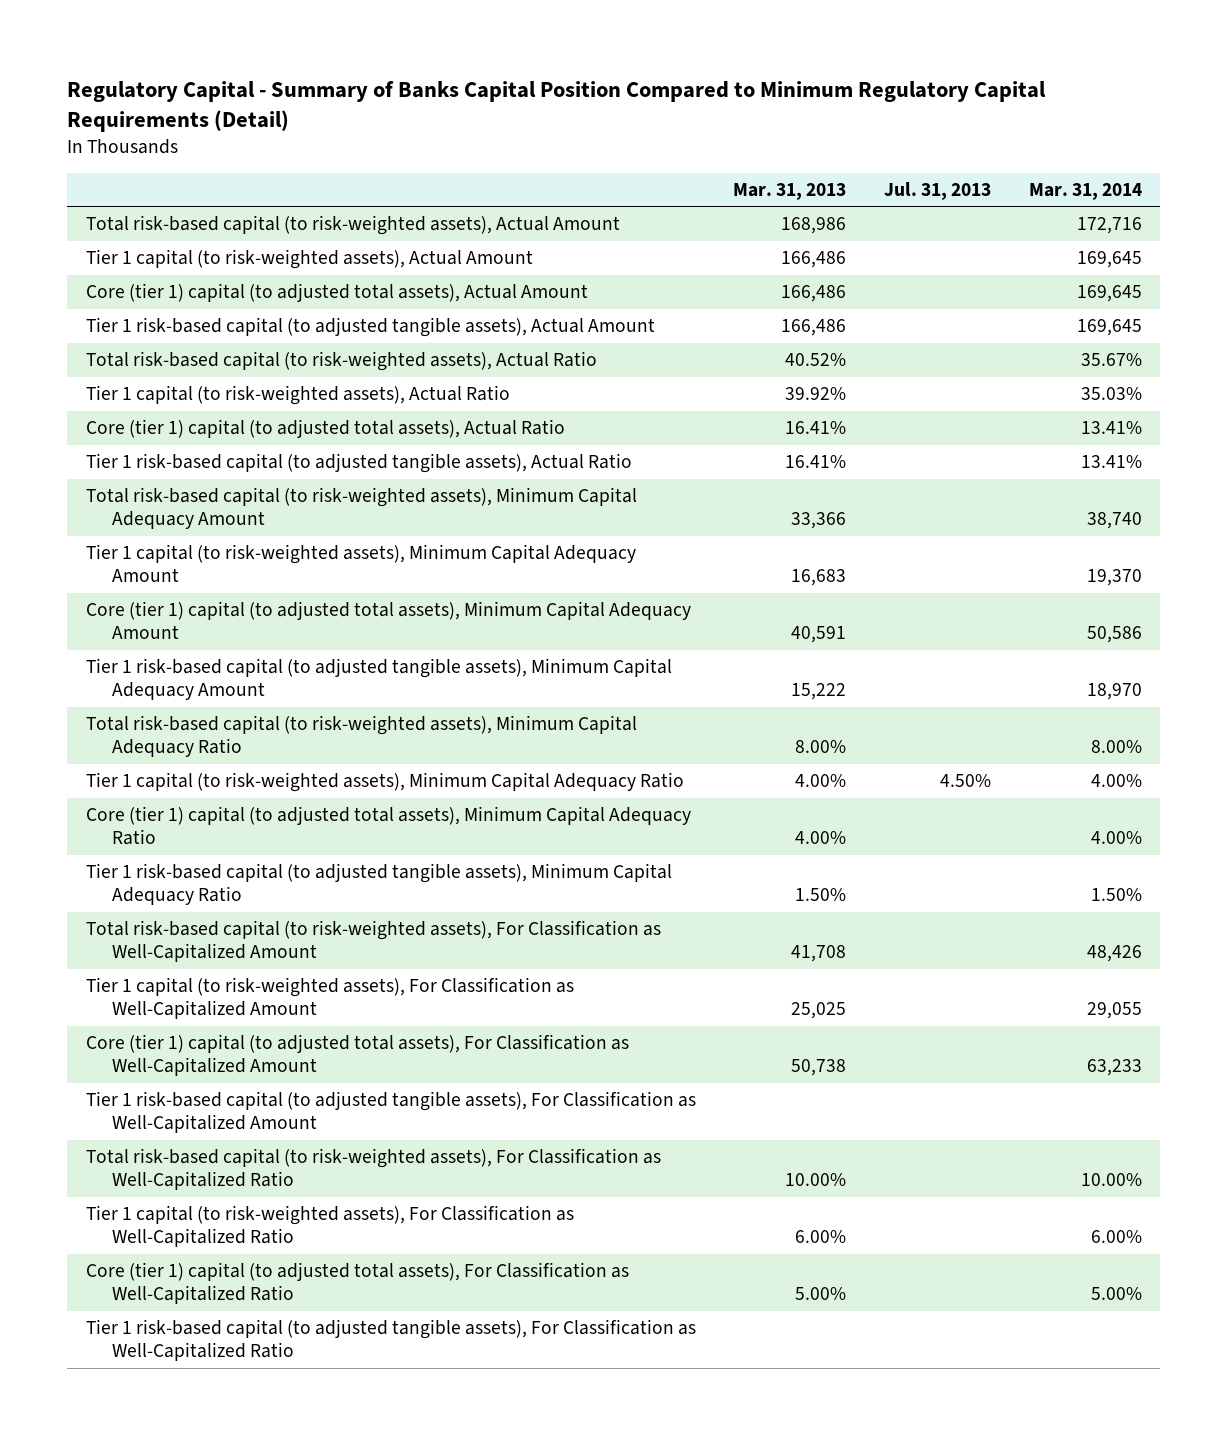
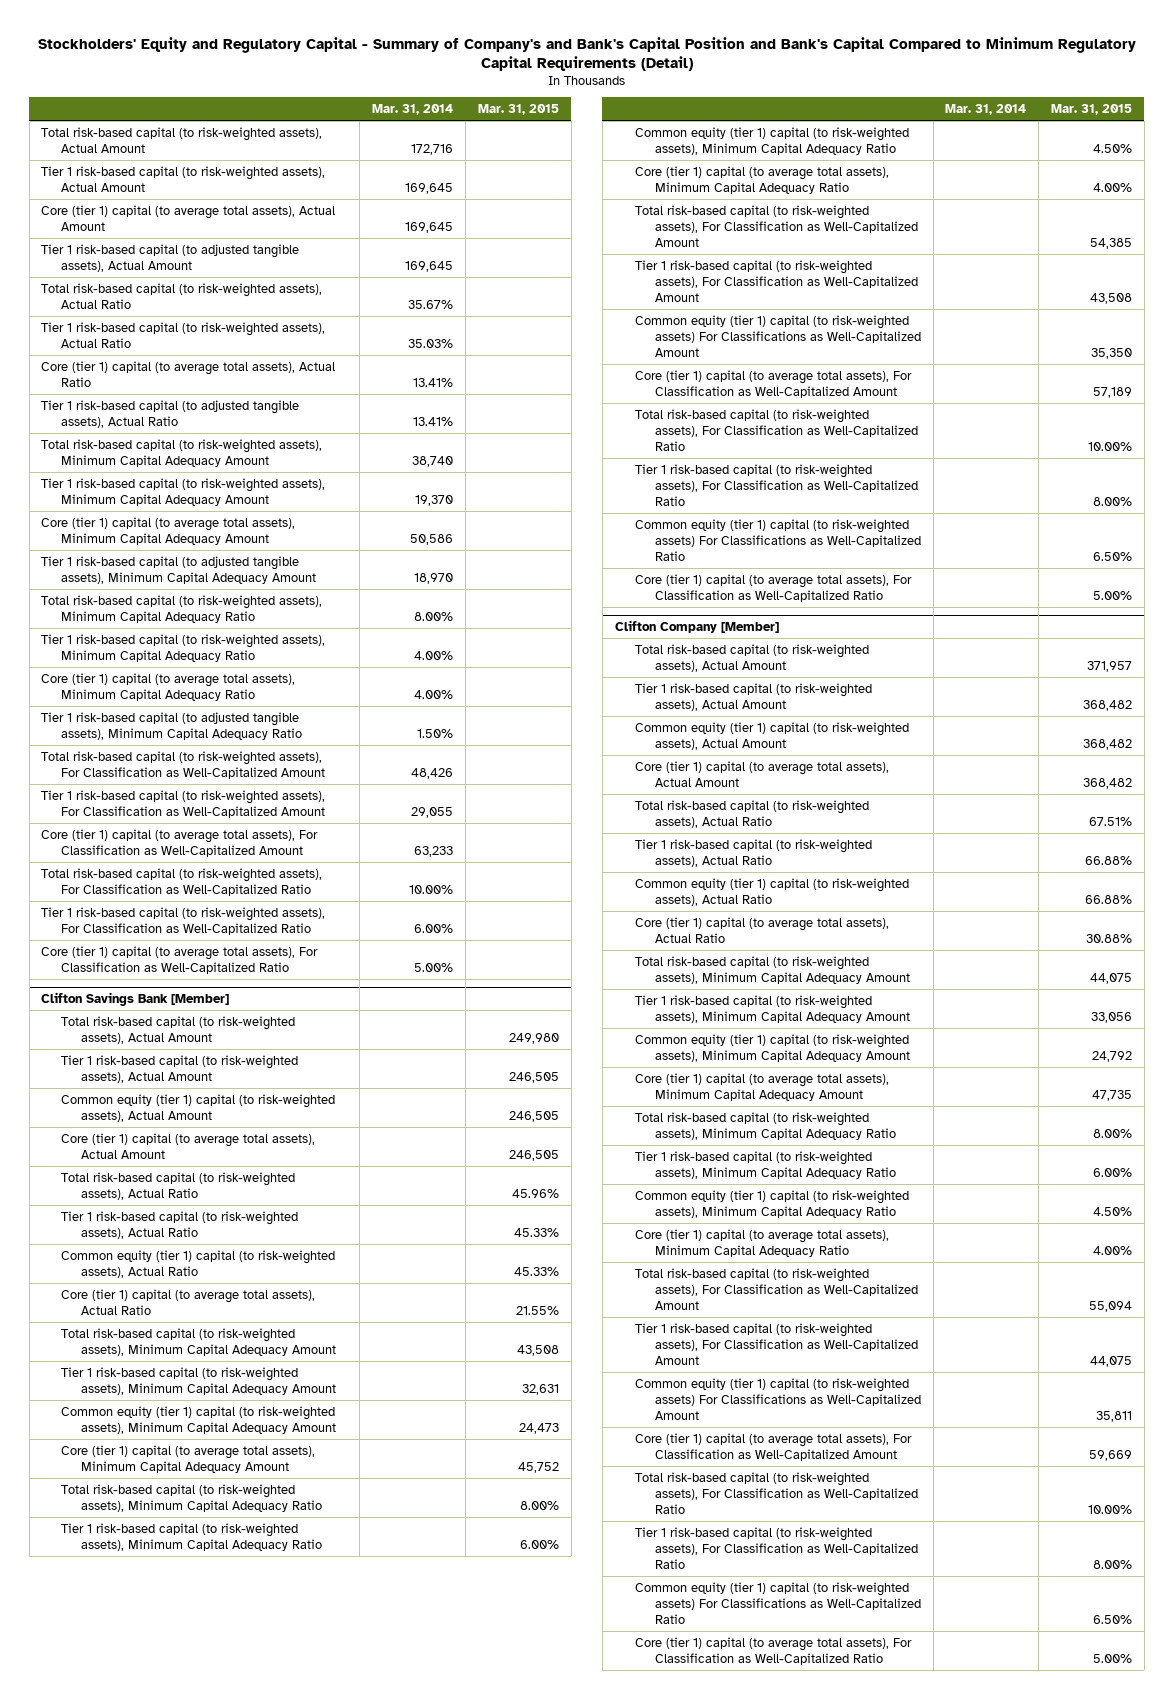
- Regulatory Capital - Summary of Banks Capital Position Compared to Minimum Regulatory Capital Requirements (Detail)
+ Stockholders' Equity and Regulatory Capital - Summary of Company's and Bank's Capital Position and Bank's Capital Compared to Minimum Regulatory Capital Requirements (Detail)
- | Mar. 31, 2013 | Jul. 31, 2013 | Mar. 31, 2014
+ | Mar. 31, 2014 | Mar. 31, 2015
- Tier 1 capital (to risk-weighted assets), Actual Amount | 166,486 | | 169,645
- Core (tier 1) capital (to adjusted total assets), Actual Amount | 166,486 | | 169,645
+ Tier 1 risk-based capital (to risk-weighted assets), Actual Amount | 169,645 |
+ Core (tier 1) capital (to average total assets), Actual Amount | 169,645 |
- Tier 1 capital (to risk-weighted assets), Actual Ratio | 39.92% | | 35.03%
- Core (tier 1) capital (to adjusted total assets), Actual Ratio | 16.41% | | 13.41%
+ Tier 1 risk-based capital (to risk-weighted assets), Actual Ratio | 35.03% |
+ Core (tier 1) capital (to average total assets), Actual Ratio | 13.41% |
- Tier 1 capital (to risk-weighted assets), Minimum Capital Adequacy Amount | 16,683 | | 19,370
- Core (tier 1) capital (to adjusted total assets), Minimum Capital Adequacy Amount | 40,591 | | 50,586
+ Tier 1 risk-based capital (to risk-weighted assets), Minimum Capital Adequacy Amount | 19,370 |
+ Core (tier 1) capital (to average total assets), Minimum Capital Adequacy Amount | 50,586 |
- Tier 1 capital (to risk-weighted assets), Minimum Capital Adequacy Ratio | 4.00% | 4.50% | 4.00%
- Core (tier 1) capital (to adjusted total assets), Minimum Capital Adequacy Ratio | 4.00% | | 4.00%
+ Tier 1 risk-based capital (to risk-weighted assets), Minimum Capital Adequacy Ratio | 4.00% |
+ Core (tier 1) capital (to average total assets), Minimum Capital Adequacy Ratio | 4.00% |
- Tier 1 capital (to risk-weighted assets), For Classification as Well-Capitalized Amount | 25,025 | | 29,055
- Core (tier 1) capital (to adjusted total assets), For Classification as Well-Capitalized Amount | 50,738 | | 63,233
- Tier 1 risk-based capital (to adjusted tangible assets), For Classification as Well-Capitalized Amount
+ Tier 1 risk-based capital (to risk-weighted assets), For Classification as Well-Capitalized Amount | 29,055 |
+ Core (tier 1) capital (to average total assets), For Classification as Well-Capitalized Amount | 63,233 |
- Tier 1 capital (to risk-weighted assets), For Classification as Well-Capitalized Ratio | 6.00% | | 6.00%
- Core (tier 1) capital (to adjusted total assets), For Classification as Well-Capitalized Ratio | 5.00% | | 5.00%
- Tier 1 risk-based capital (to adjusted tangible assets), For Classification as Well-Capitalized Ratio
+ Tier 1 risk-based capital (to risk-weighted assets), For Classification as Well-Capitalized Ratio | 6.00% |
+ Core (tier 1) capital (to average total assets), For Classification as Well-Capitalized Ratio | 5.00% |
+ Clifton Savings Bank [Member]
+ Total risk-based capital (to risk-weighted assets), Actual Amount | | 249,980
+ Tier 1 risk-based capital (to risk-weighted assets), Actual Amount | | 246,505
+ Common equity (tier 1) capital (to risk-weighted assets), Actual Amount | | 246,505
+ Core (tier 1) capital (to average total assets), Actual Amount | | 246,505
+ Total risk-based capital (to risk-weighted assets), Actual Ratio | | 45.96%
+ Tier 1 risk-based capital (to risk-weighted assets), Actual Ratio | | 45.33%
+ Common equity (tier 1) capital (to risk-weighted assets), Actual Ratio | | 45.33%
+ Core (tier 1) capital (to average total assets), Actual Ratio | | 21.55%
+ Total risk-based capital (to risk-weighted assets), Minimum Capital Adequacy Amount | | 43,508
+ Tier 1 risk-based capital (to risk-weighted assets), Minimum Capital Adequacy Amount | | 32,631
+ Common equity (tier 1) capital (to risk-weighted assets), Minimum Capital Adequacy Amount | | 24,473
+ Core (tier 1) capital (to average total assets), Minimum Capital Adequacy Amount | | 45,752
+ Total risk-based capital (to risk-weighted assets), Minimum Capital Adequacy Ratio | | 8.00%
+ Tier 1 risk-based capital (to risk-weighted assets), Minimum Capital Adequacy Ratio | | 6.00%
+ Common equity (tier 1) capital (to risk-weighted assets), Minimum Capital Adequacy Ratio | | 4.50%
+ Core (tier 1) capital (to average total assets), Minimum Capital Adequacy Ratio | | 4.00%
+ Total risk-based capital (to risk-weighted assets), For Classification as Well-Capitalized Amount | | 54,385
+ Tier 1 risk-based capital (to risk-weighted assets), For Classification as Well-Capitalized Amount | | 43,508
+ Common equity (tier 1) capital (to risk-weighted assets) For Classifications as Well-Capitalized Amount | | 35,350
+ Core (tier 1) capital (to average total assets), For Classification as Well-Capitalized Amount | | 57,189
+ Total risk-based capital (to risk-weighted assets), For Classification as Well-Capitalized Ratio | | 10.00%
+ Tier 1 risk-based capital (to risk-weighted assets), For Classification as Well-Capitalized Ratio | | 8.00%
+ Common equity (tier 1) capital (to risk-weighted assets) For Classifications as Well-Capitalized Ratio | | 6.50%
+ Core (tier 1) capital (to average total assets), For Classification as Well-Capitalized Ratio | | 5.00%
+ Clifton Company [Member]
+ Total risk-based capital (to risk-weighted assets), Actual Amount | | 371,957
+ Tier 1 risk-based capital (to risk-weighted assets), Actual Amount | | 368,482
+ Common equity (tier 1) capital (to risk-weighted assets), Actual Amount | | 368,482
+ Core (tier 1) capital (to average total assets), Actual Amount | | 368,482
+ Total risk-based capital (to risk-weighted assets), Actual Ratio | | 67.51%
+ Tier 1 risk-based capital (to risk-weighted assets), Actual Ratio | | 66.88%
+ Common equity (tier 1) capital (to risk-weighted assets), Actual Ratio | | 66.88%
+ Core (tier 1) capital (to average total assets), Actual Ratio | | 30.88%
+ Total risk-based capital (to risk-weighted assets), Minimum Capital Adequacy Amount | | 44,075
+ Tier 1 risk-based capital (to risk-weighted assets), Minimum Capital Adequacy Amount | | 33,056
+ Common equity (tier 1) capital (to risk-weighted assets), Minimum Capital Adequacy Amount | | 24,792
+ Core (tier 1) capital (to average total assets), Minimum Capital Adequacy Amount | | 47,735
+ Total risk-based capital (to risk-weighted assets), Minimum Capital Adequacy Ratio | | 8.00%
+ Tier 1 risk-based capital (to risk-weighted assets), Minimum Capital Adequacy Ratio | | 6.00%
+ Common equity (tier 1) capital (to risk-weighted assets), Minimum Capital Adequacy Ratio | | 4.50%
+ Core (tier 1) capital (to average total assets), Minimum Capital Adequacy Ratio | | 4.00%
+ Total risk-based capital (to risk-weighted assets), For Classification as Well-Capitalized Amount | | 55,094
+ Tier 1 risk-based capital (to risk-weighted assets), For Classification as Well-Capitalized Amount | | 44,075
+ Common equity (tier 1) capital (to risk-weighted assets) For Classifications as Well-Capitalized Amount | | 35,811
+ Core (tier 1) capital (to average total assets), For Classification as Well-Capitalized Amount | | 59,669
+ Total risk-based capital (to risk-weighted assets), For Classification as Well-Capitalized Ratio | | 10.00%
+ Tier 1 risk-based capital (to risk-weighted assets), For Classification as Well-Capitalized Ratio | | 8.00%
+ Common equity (tier 1) capital (to risk-weighted assets) For Classifications as Well-Capitalized Ratio | | 6.50%
+ Core (tier 1) capital (to average total assets), For Classification as Well-Capitalized Ratio | | 5.00%

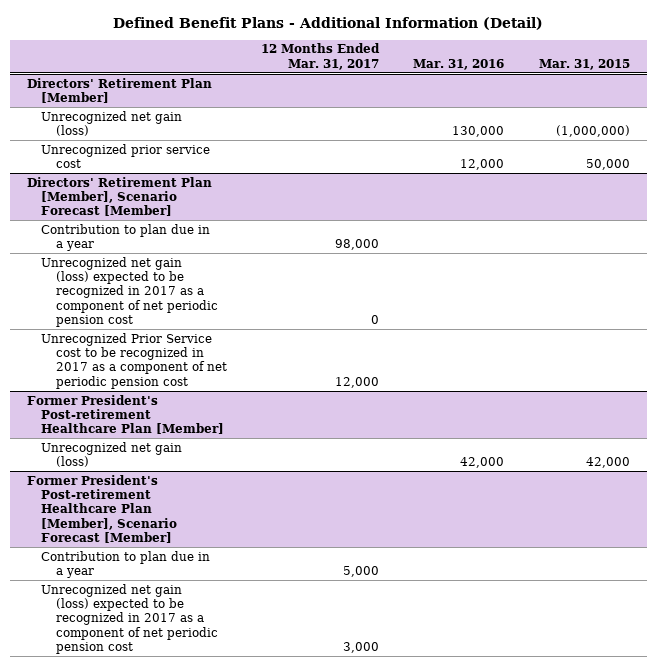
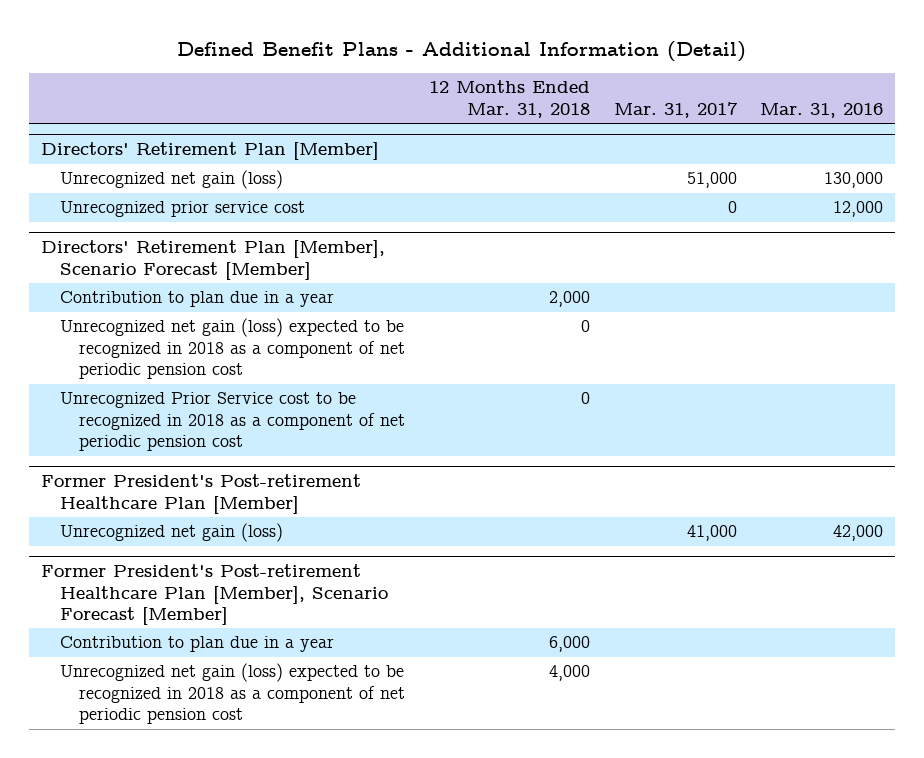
- | 12 Months Ended Mar. 31, 2017 | Mar. 31, 2016 | Mar. 31, 2015
+ | 12 Months Ended Mar. 31, 2018 | Mar. 31, 2017 | Mar. 31, 2016
@ Directors' Retirement Plan [Member], Scenario Forecast [Member]
- Unrecognized net gain (loss) expected to be recognized in 2017 as a component of net periodic pension cost | 0 | |
- Unrecognized Prior Service cost to be recognized in 2017 as a component of net periodic pension cost | 12,000 | |
+ Unrecognized net gain (loss) expected to be recognized in 2018 as a component of net periodic pension cost | 0 | |
+ Unrecognized Prior Service cost to be recognized in 2018 as a component of net periodic pension cost | 0 | |
@ Former President's Post-retirement Healthcare Plan [Member], Scenario Forecast [Member]
- Unrecognized net gain (loss) expected to be recognized in 2017 as a component of net periodic pension cost | 3,000 | |
+ Unrecognized net gain (loss) expected to be recognized in 2018 as a component of net periodic pension cost | 4,000 | |

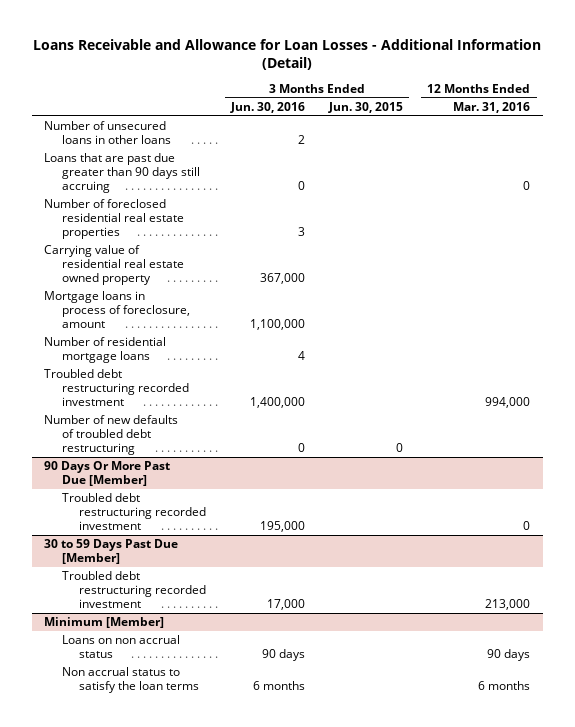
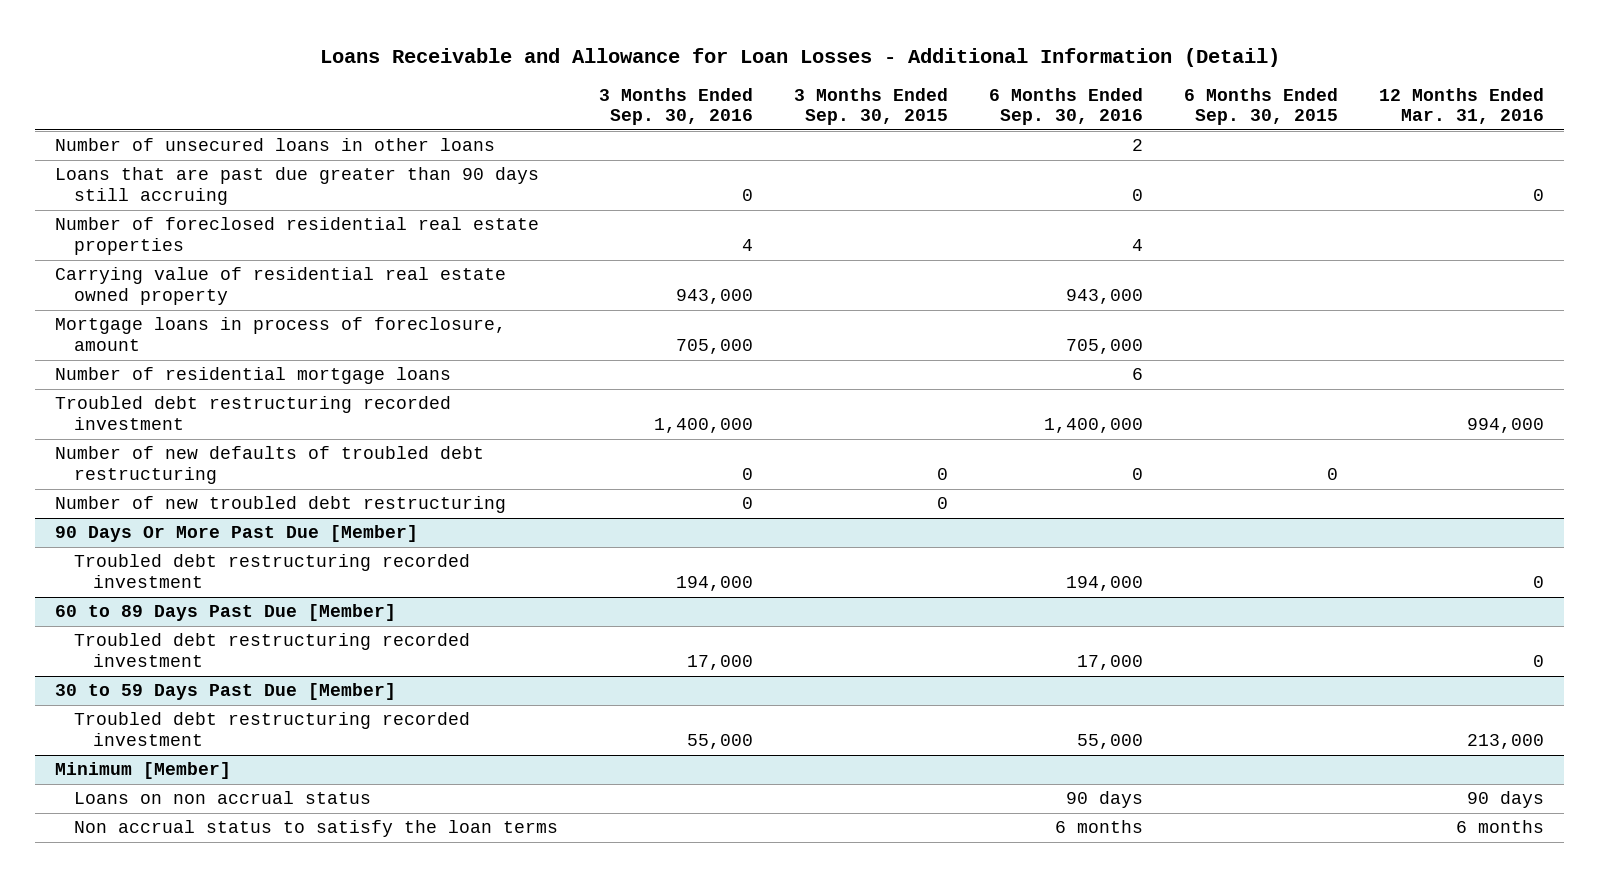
- | 3 Months Ended Jun. 30, 2016 | 3 Months Ended Jun. 30, 2015 | 12 Months Ended Mar. 31, 2016
+ | 3 Months Ended Sep. 30, 2016 | 3 Months Ended Sep. 30, 2015 | 6 Months Ended Sep. 30, 2016 | 6 Months Ended Sep. 30, 2015 | 12 Months Ended Mar. 31, 2016
+ Number of new troubled debt restructuring | 0 | 0 | | |
+ 60 to 89 Days Past Due [Member]
+ Troubled debt restructuring recorded investment | 17,000 | | 17,000 | | 0

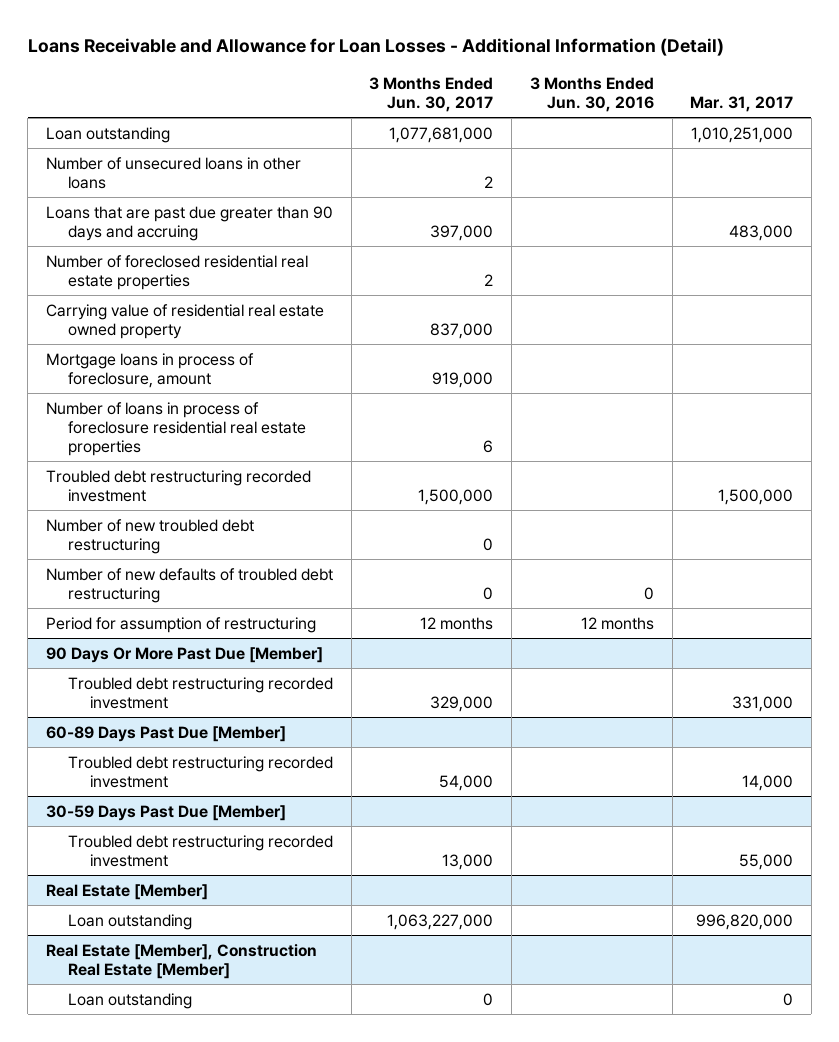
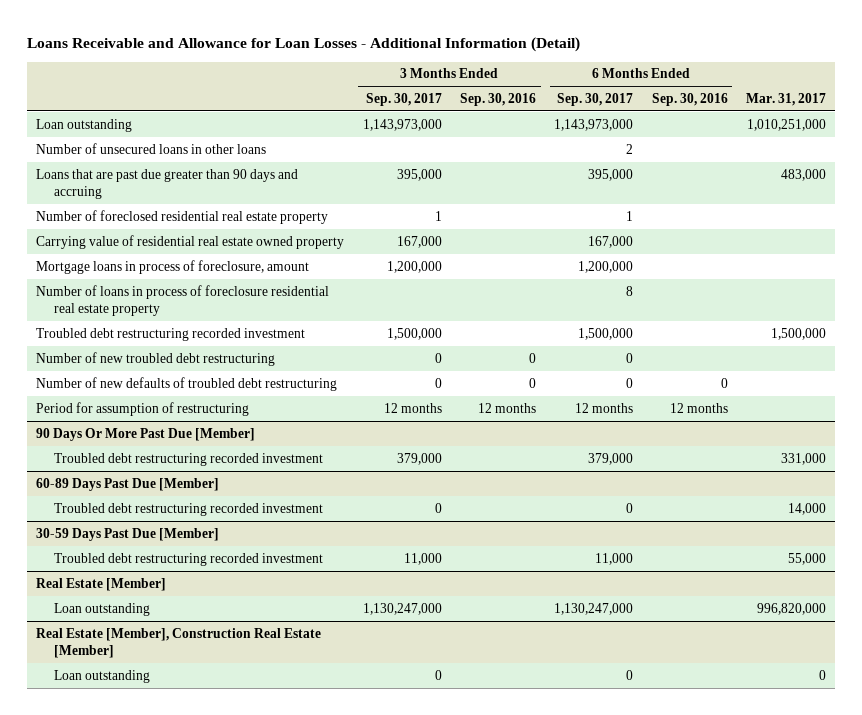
- | 3 Months Ended Jun. 30, 2017 | 3 Months Ended Jun. 30, 2016 | Mar. 31, 2017
+ | 3 Months Ended Sep. 30, 2017 | 3 Months Ended Sep. 30, 2016 | 6 Months Ended Sep. 30, 2017 | 6 Months Ended Sep. 30, 2016 | Mar. 31, 2017
- Number of foreclosed residential real estate properties | 2 | |
+ Number of foreclosed residential real estate property | 1 | | 1 | |
- Number of loans in process of foreclosure residential real estate properties | 6 | |
+ Number of loans in process of foreclosure residential real estate property | | | 8 | |

